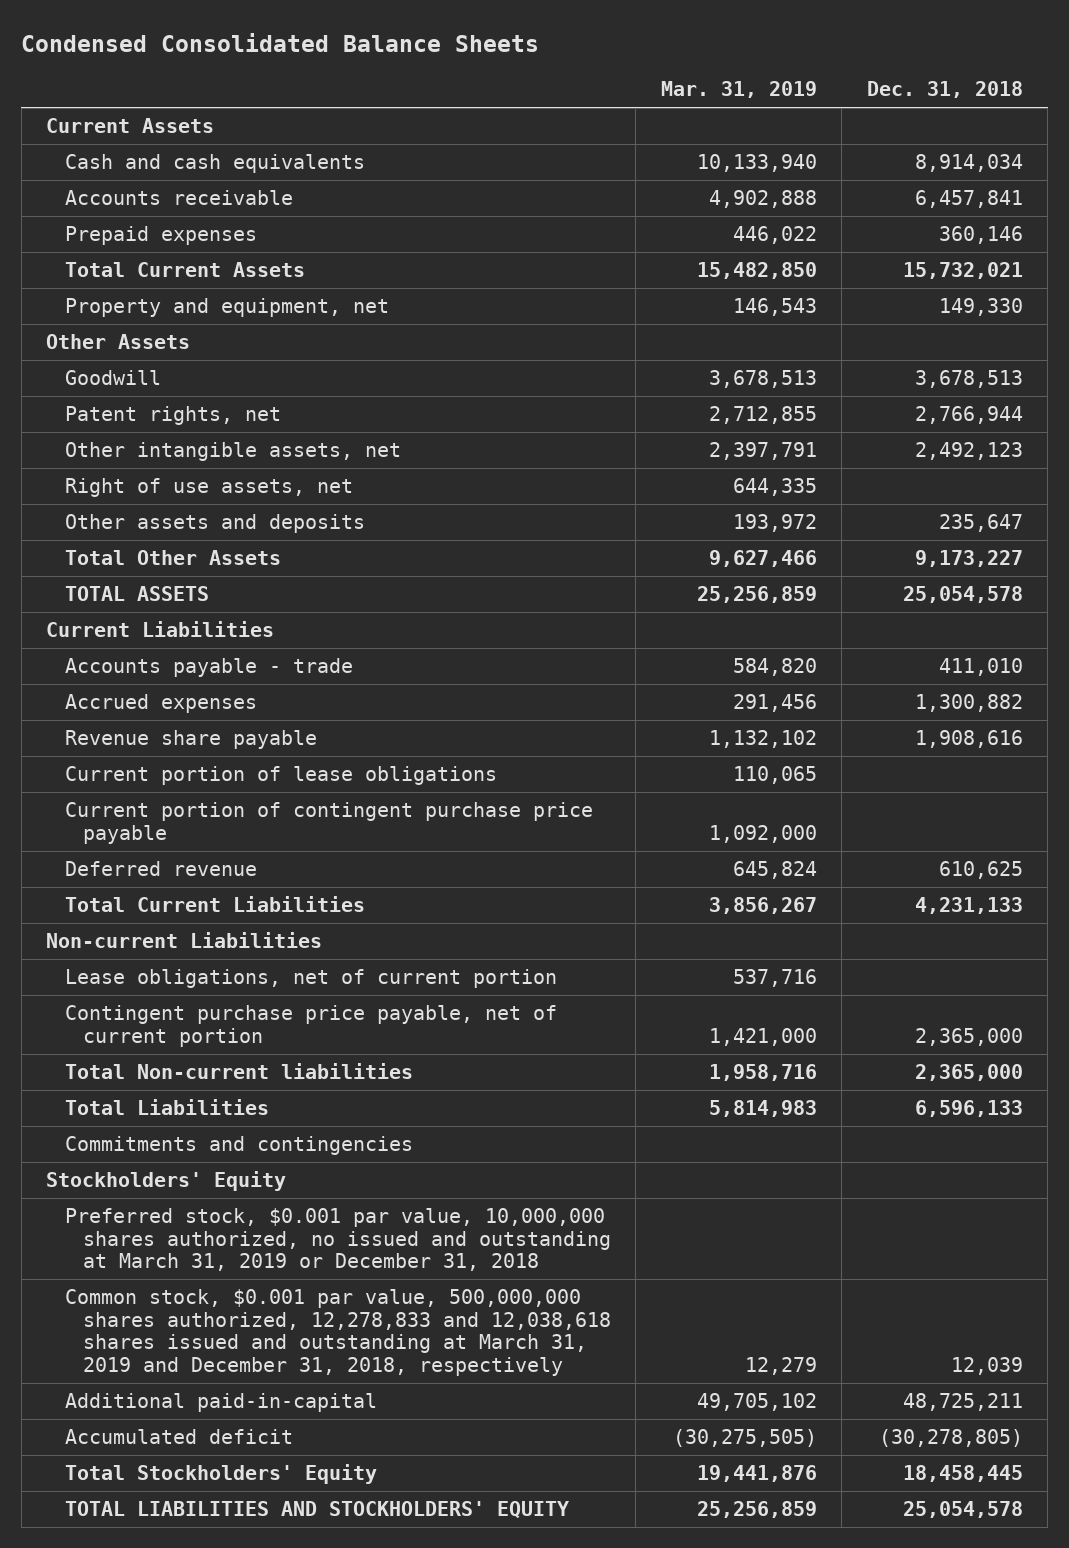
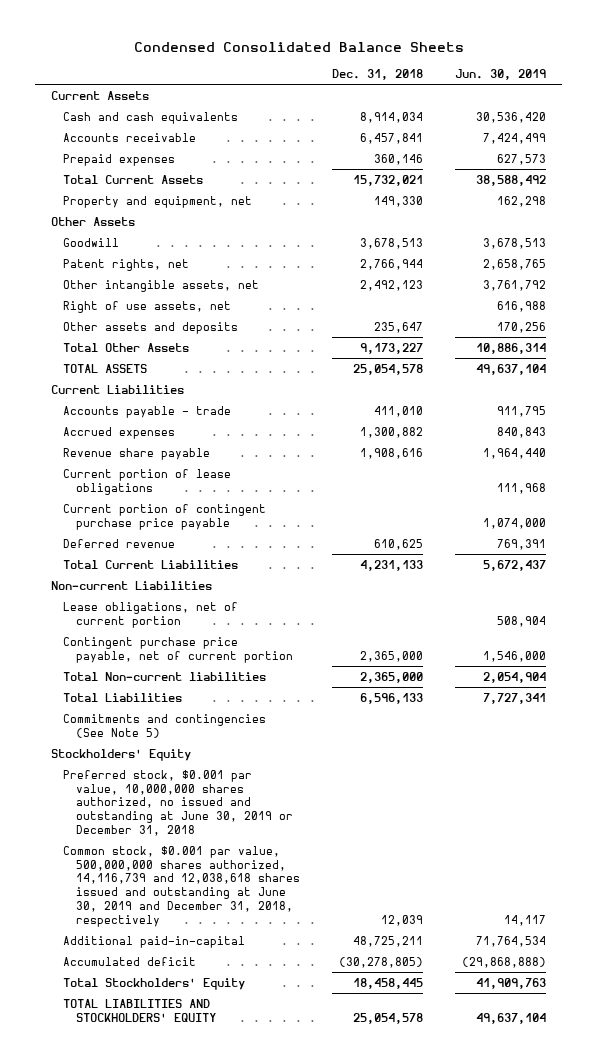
- | Mar. 31, 2019 | Dec. 31, 2018
+ | Dec. 31, 2018 | Jun. 30, 2019
- Commitments and contingencies
+ Commitments and contingencies (See Note 5)
- Preferred stock, $0.001 par value, 10,000,000 shares authorized, no issued and outstanding at March 31, 2019 or December 31, 2018
- Common stock, $0.001 par value, 500,000,000 shares authorized, 12,278,833 and 12,038,618 shares issued and outstanding at March 31, 2019 and December 31, 2018, respectively | 12,279 | 12,039
+ Preferred stock, $0.001 par value, 10,000,000 shares authorized, no issued and outstanding at June 30, 2019 or December 31, 2018
+ Common stock, $0.001 par value, 500,000,000 shares authorized, 14,116,739 and 12,038,618 shares issued and outstanding at June 30, 2019 and December 31, 2018, respectively | 12,039 | 14,117

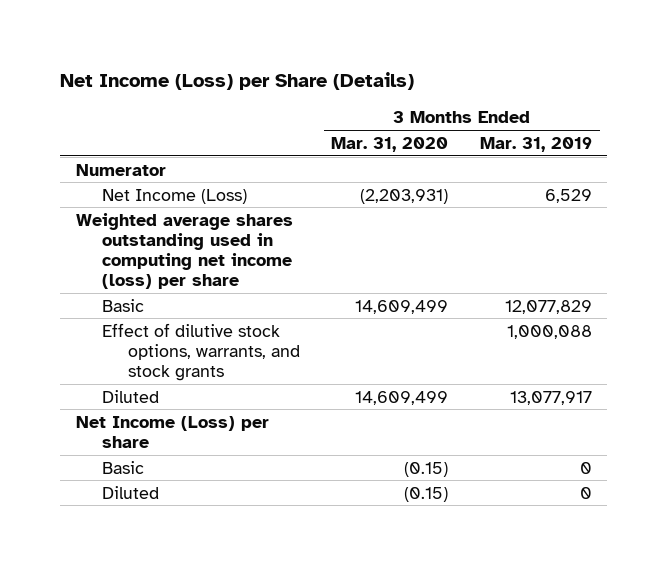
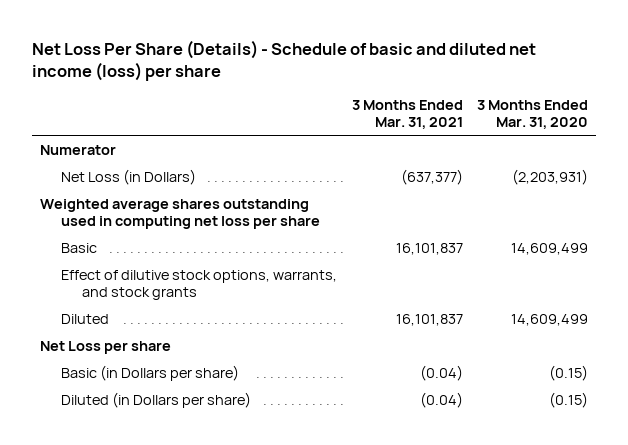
- Net Income (Loss) per Share (Details)
+ Net Loss Per Share (Details) - Schedule of basic and diluted net income (loss) per share
- | 3 Months Ended Mar. 31, 2020 | 3 Months Ended Mar. 31, 2019
+ | 3 Months Ended Mar. 31, 2021 | 3 Months Ended Mar. 31, 2020
- Net Income (Loss) | (2,203,931) | 6,529
- Weighted average shares outstanding used in computing net income (loss) per share
+ Net Loss (in Dollars) | (637,377) | (2,203,931)
+ Weighted average shares outstanding used in computing net loss per share
- Net Income (Loss) per share
- Basic | (0.15) | 0
- Diluted | (0.15) | 0
+ Net Loss per share
+ Basic (in Dollars per share) | (0.04) | (0.15)
+ Diluted (in Dollars per share) | (0.04) | (0.15)

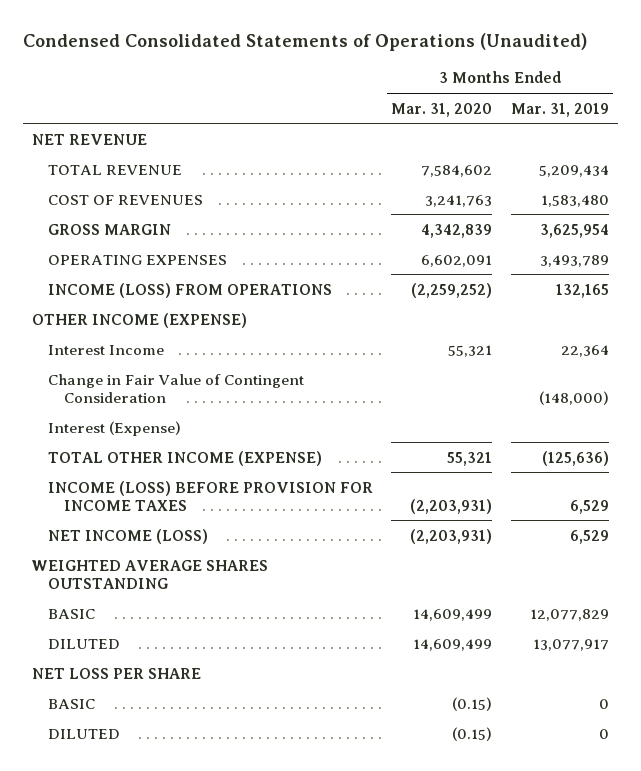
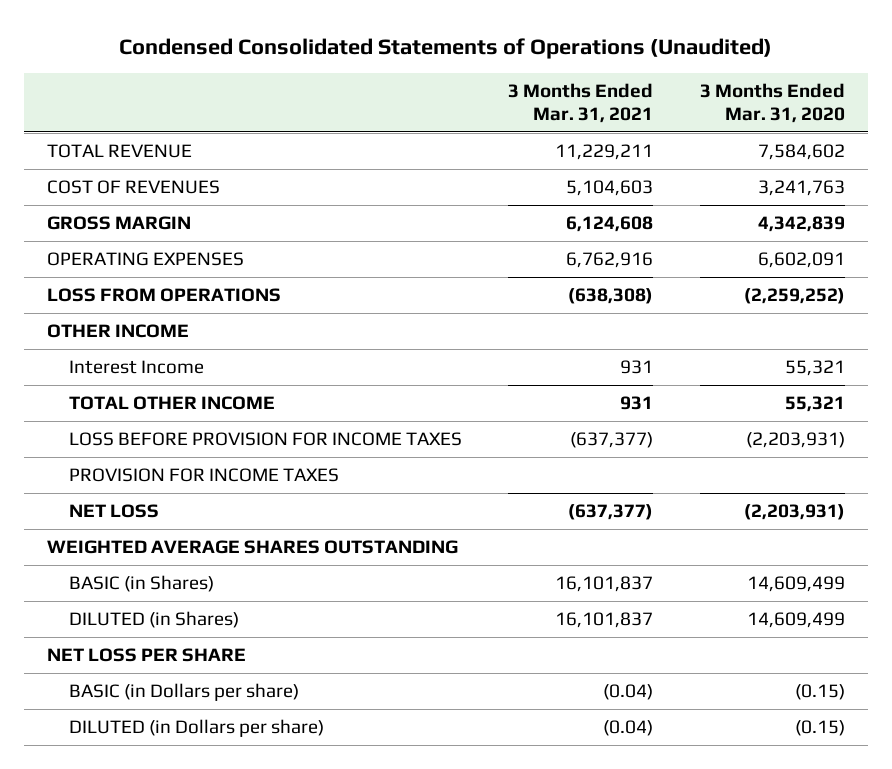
- | 3 Months Ended Mar. 31, 2020 | 3 Months Ended Mar. 31, 2019
+ | 3 Months Ended Mar. 31, 2021 | 3 Months Ended Mar. 31, 2020
- NET REVENUE
- INCOME (LOSS) FROM OPERATIONS | (2,259,252) | 132,165
- OTHER INCOME (EXPENSE)
+ LOSS FROM OPERATIONS | (638,308) | (2,259,252)
+ OTHER INCOME
- Change in Fair Value of Contingent Consideration | | (148,000)
- Interest (Expense)
- TOTAL OTHER INCOME (EXPENSE) | 55,321 | (125,636)
- INCOME (LOSS) BEFORE PROVISION FOR INCOME TAXES | (2,203,931) | 6,529
- NET INCOME (LOSS) | (2,203,931) | 6,529
+ TOTAL OTHER INCOME | 931 | 55,321
+ LOSS BEFORE PROVISION FOR INCOME TAXES | (637,377) | (2,203,931)
+ PROVISION FOR INCOME TAXES
+ NET LOSS | (637,377) | (2,203,931)
- BASIC | 14,609,499 | 12,077,829
- DILUTED | 14,609,499 | 13,077,917
+ BASIC (in Shares) | 16,101,837 | 14,609,499
+ DILUTED (in Shares) | 16,101,837 | 14,609,499
- BASIC | (0.15) | 0
- DILUTED | (0.15) | 0
+ BASIC (in Dollars per share) | (0.04) | (0.15)
+ DILUTED (in Dollars per share) | (0.04) | (0.15)

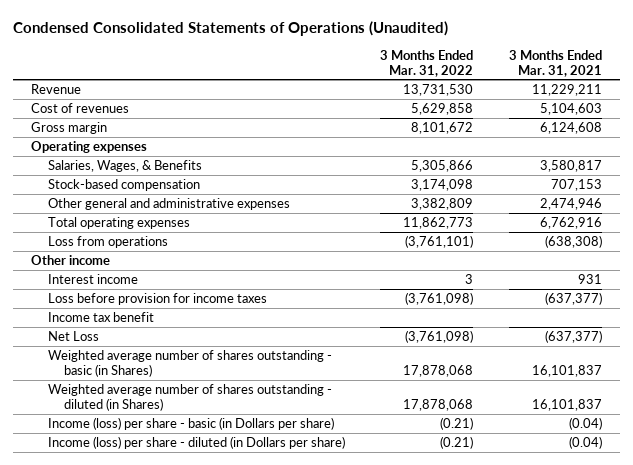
- | 3 Months Ended Mar. 31, 2021 | 3 Months Ended Mar. 31, 2020
+ | 3 Months Ended Mar. 31, 2022 | 3 Months Ended Mar. 31, 2021
- TOTAL REVENUE | 11,229,211 | 7,584,602
- COST OF REVENUES | 5,104,603 | 3,241,763
- GROSS MARGIN | 6,124,608 | 4,342,839
- OPERATING EXPENSES | 6,762,916 | 6,602,091
- LOSS FROM OPERATIONS | (638,308) | (2,259,252)
- OTHER INCOME
- Interest Income | 931 | 55,321
- TOTAL OTHER INCOME | 931 | 55,321
- LOSS BEFORE PROVISION FOR INCOME TAXES | (637,377) | (2,203,931)
- PROVISION FOR INCOME TAXES
- NET LOSS | (637,377) | (2,203,931)
- WEIGHTED AVERAGE SHARES OUTSTANDING
- BASIC (in Shares) | 16,101,837 | 14,609,499
- DILUTED (in Shares) | 16,101,837 | 14,609,499
- NET LOSS PER SHARE
- BASIC (in Dollars per share) | (0.04) | (0.15)
- DILUTED (in Dollars per share) | (0.04) | (0.15)
+ Revenue | 13,731,530 | 11,229,211
+ Cost of revenues | 5,629,858 | 5,104,603
+ Gross margin | 8,101,672 | 6,124,608
+ Operating expenses
+ Salaries, Wages, & Benefits | 5,305,866 | 3,580,817
+ Stock-based compensation | 3,174,098 | 707,153
+ Other general and administrative expenses | 3,382,809 | 2,474,946
+ Total operating expenses | 11,862,773 | 6,762,916
+ Loss from operations | (3,761,101) | (638,308)
+ Other income
+ Interest income | 3 | 931
+ Loss before provision for income taxes | (3,761,098) | (637,377)
+ Income tax benefit
+ Net Loss | (3,761,098) | (637,377)
+ Weighted average number of shares outstanding - basic (in Shares) | 17,878,068 | 16,101,837
+ Weighted average number of shares outstanding - diluted (in Shares) | 17,878,068 | 16,101,837
+ Income (loss) per share - basic (in Dollars per share) | (0.21) | (0.04)
+ Income (loss) per share - diluted (in Dollars per share) | (0.21) | (0.04)

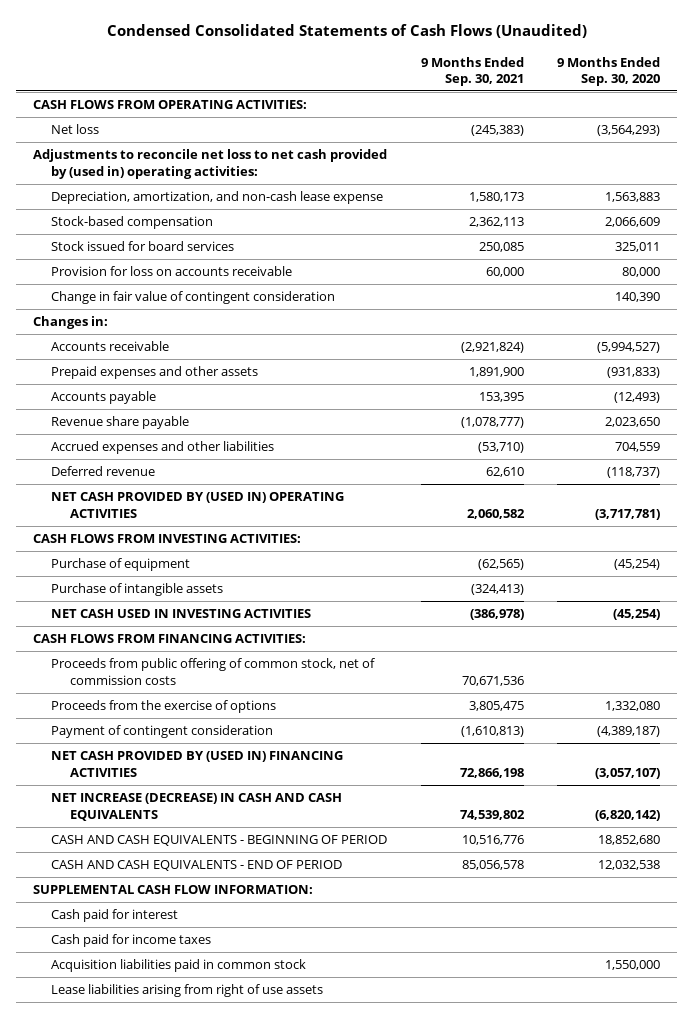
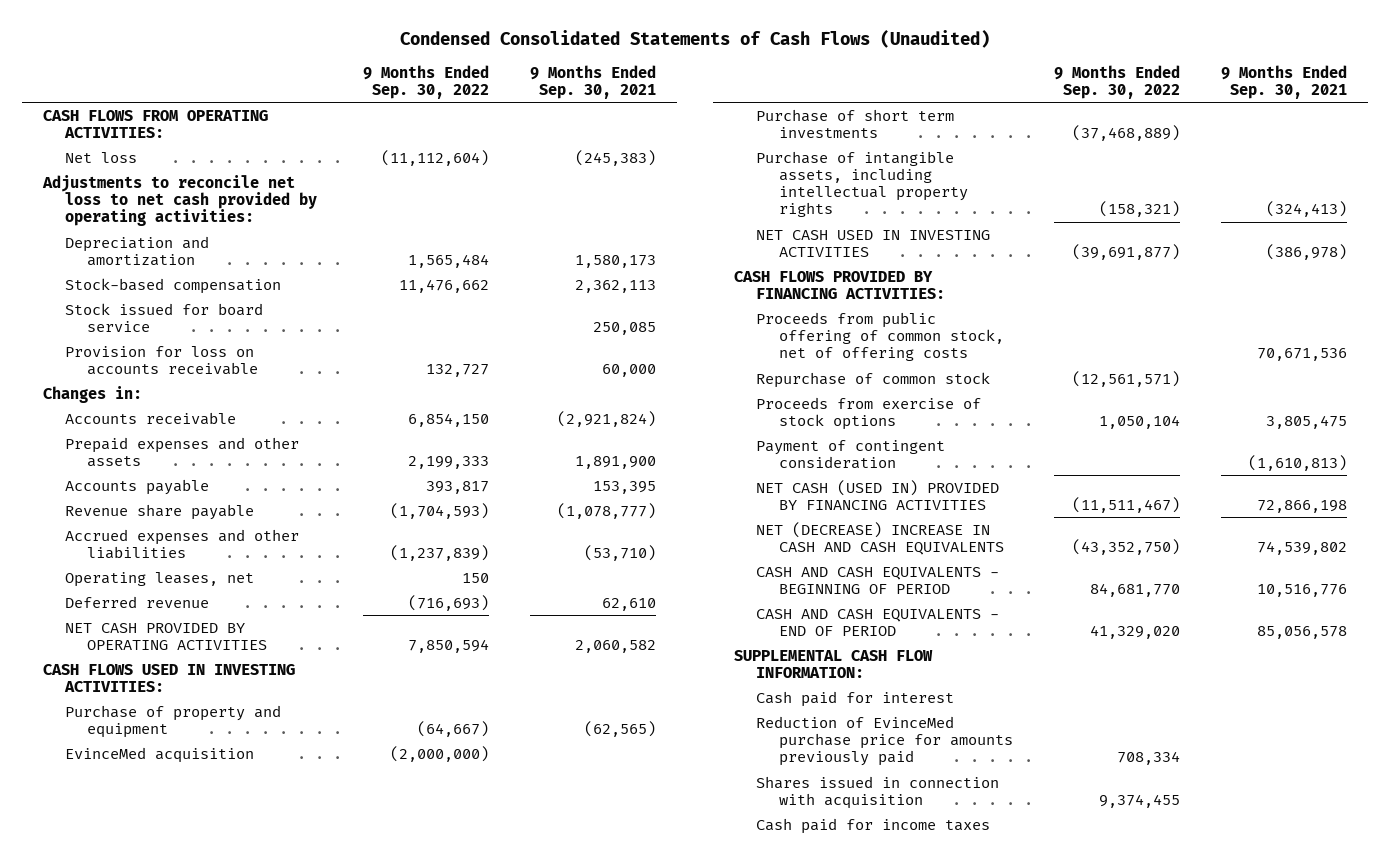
- | 9 Months Ended Sep. 30, 2021 | 9 Months Ended Sep. 30, 2020
+ | 9 Months Ended Sep. 30, 2022 | 9 Months Ended Sep. 30, 2021
- Adjustments to reconcile net loss to net cash provided by (used in) operating activities:
- Depreciation, amortization, and non-cash lease expense | 1,580,173 | 1,563,883
+ Adjustments to reconcile net loss to net cash provided by operating activities:
+ Depreciation and amortization | 1,565,484 | 1,580,173
- Stock issued for board services | 250,085 | 325,011
+ Stock issued for board service | | 250,085
- Change in fair value of contingent consideration | | 140,390
+ Operating leases, net | 150 |
- NET CASH PROVIDED BY (USED IN) OPERATING ACTIVITIES | 2,060,582 | (3,717,781)
- CASH FLOWS FROM INVESTING ACTIVITIES:
- Purchase of equipment | (62,565) | (45,254)
- Purchase of intangible assets | (324,413) |
+ NET CASH PROVIDED BY OPERATING ACTIVITIES | 7,850,594 | 2,060,582
+ CASH FLOWS USED IN INVESTING ACTIVITIES:
+ Purchase of property and equipment | (64,667) | (62,565)
+ EvinceMed acquisition | (2,000,000) |
+ Purchase of short term investments | (37,468,889) |
+ Purchase of intangible assets, including intellectual property rights | (158,321) | (324,413)
- CASH FLOWS FROM FINANCING ACTIVITIES:
- Proceeds from public offering of common stock, net of commission costs | 70,671,536 |
- Proceeds from the exercise of options | 3,805,475 | 1,332,080
+ CASH FLOWS PROVIDED BY FINANCING ACTIVITIES:
+ Proceeds from public offering of common stock, net of offering costs | | 70,671,536
+ Repurchase of common stock | (12,561,571) |
+ Proceeds from exercise of stock options | 1,050,104 | 3,805,475
- NET CASH PROVIDED BY (USED IN) FINANCING ACTIVITIES | 72,866,198 | (3,057,107)
- NET INCREASE (DECREASE) IN CASH AND CASH EQUIVALENTS | 74,539,802 | (6,820,142)
+ NET CASH (USED IN) PROVIDED BY FINANCING ACTIVITIES | (11,511,467) | 72,866,198
+ NET (DECREASE) INCREASE IN CASH AND CASH EQUIVALENTS | (43,352,750) | 74,539,802
+ Reduction of EvinceMed purchase price for amounts previously paid | 708,334 |
+ Shares issued in connection with acquisition | 9,374,455 |
- Acquisition liabilities paid in common stock | | 1,550,000
- Lease liabilities arising from right of use assets

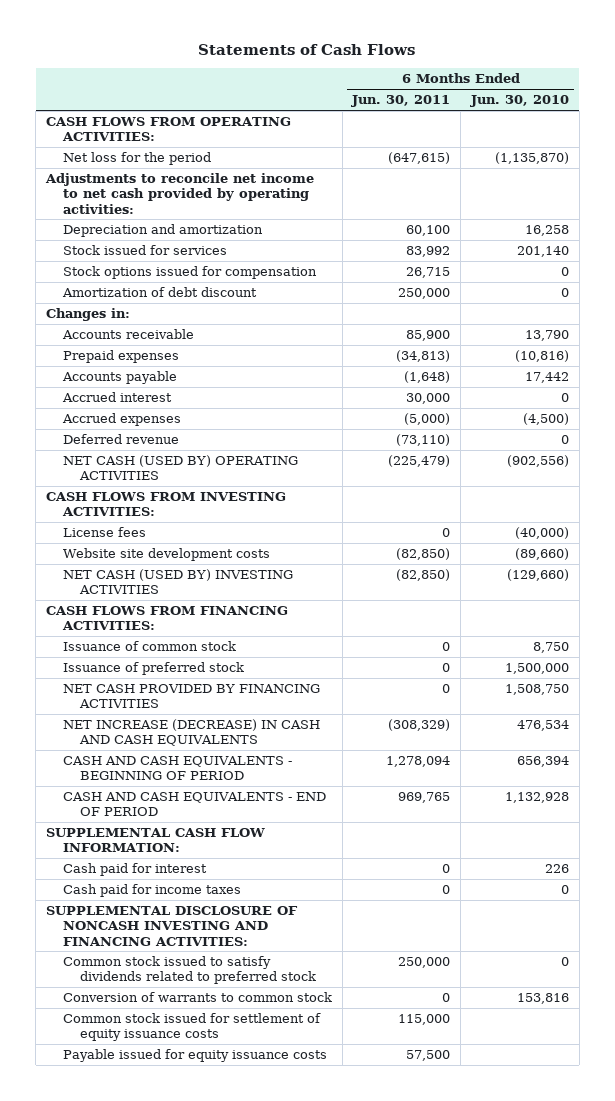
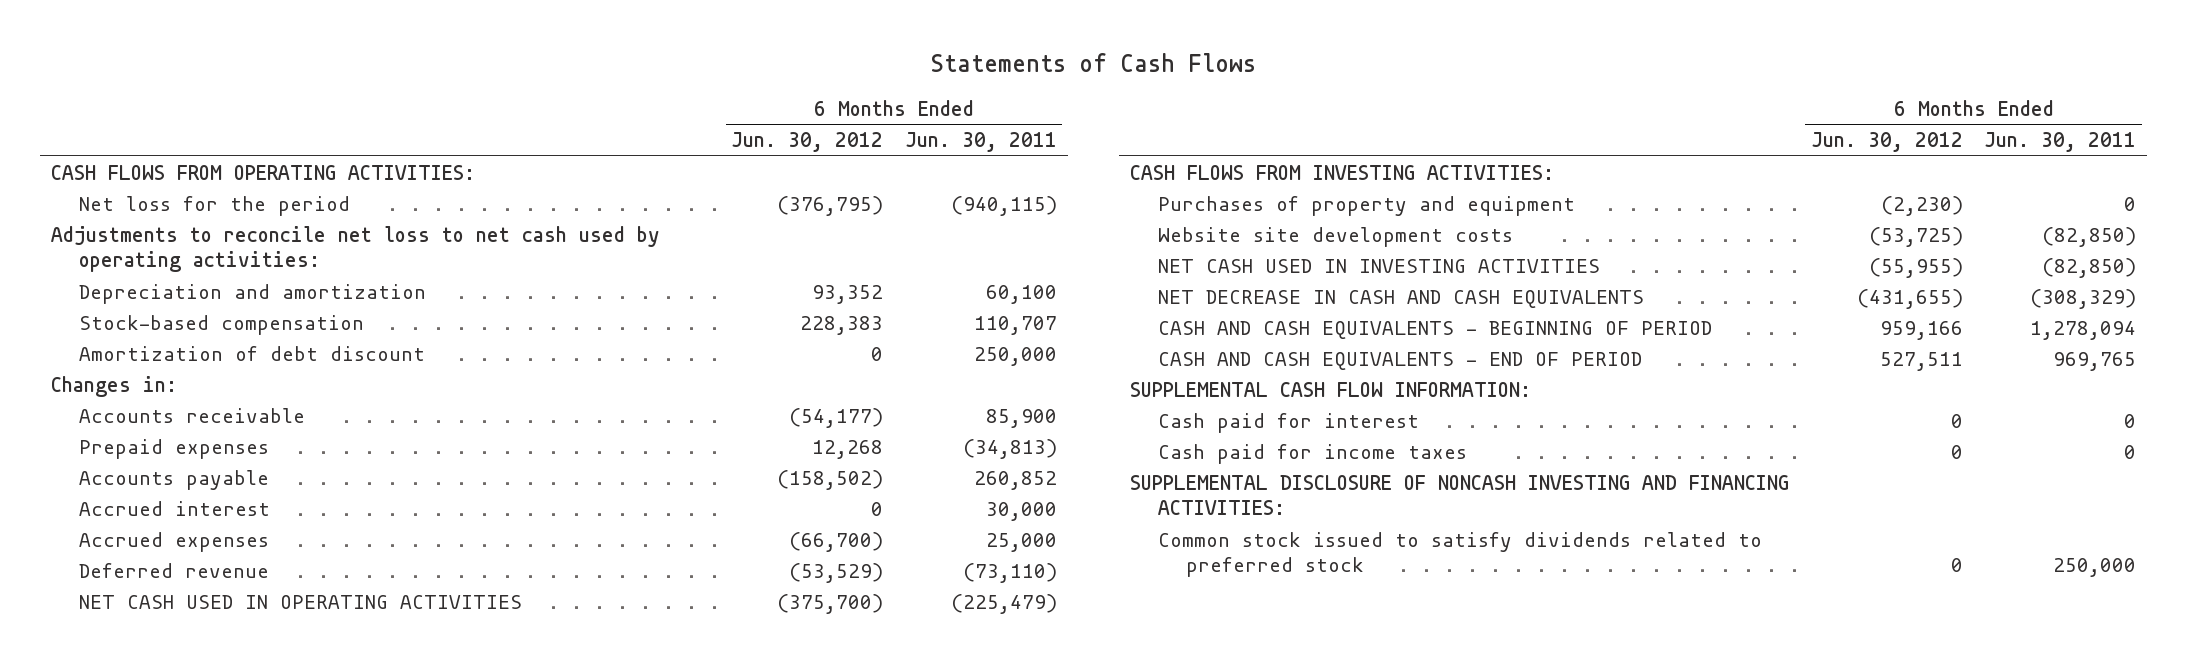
- | 6 Months Ended Jun. 30, 2011 | 6 Months Ended Jun. 30, 2010
+ | 6 Months Ended Jun. 30, 2012 | 6 Months Ended Jun. 30, 2011
- Net loss for the period | (647,615) | (1,135,870)
- Adjustments to reconcile net income to net cash provided by operating activities:
+ Net loss for the period | (376,795) | (940,115)
+ Adjustments to reconcile net loss to net cash used by operating activities:
- Stock issued for services | 83,992 | 201,140
- Stock options issued for compensation | 26,715 | 0
+ Stock-based compensation | 228,383 | 110,707
- Accounts payable | (1,648) | 17,442
+ Accounts payable | (158,502) | 260,852
- Accrued expenses | (5,000) | (4,500)
+ Accrued expenses | (66,700) | 25,000
- NET CASH (USED BY) OPERATING ACTIVITIES | (225,479) | (902,556)
+ NET CASH USED IN OPERATING ACTIVITIES | (375,700) | (225,479)
- License fees | 0 | (40,000)
+ Purchases of property and equipment | (2,230) | 0
- NET CASH (USED BY) INVESTING ACTIVITIES | (82,850) | (129,660)
- CASH FLOWS FROM FINANCING ACTIVITIES:
- Issuance of common stock | 0 | 8,750
- Issuance of preferred stock | 0 | 1,500,000
- NET CASH PROVIDED BY FINANCING ACTIVITIES | 0 | 1,508,750
- NET INCREASE (DECREASE) IN CASH AND CASH EQUIVALENTS | (308,329) | 476,534
+ NET CASH USED IN INVESTING ACTIVITIES | (55,955) | (82,850)
+ NET DECREASE IN CASH AND CASH EQUIVALENTS | (431,655) | (308,329)
- Conversion of warrants to common stock | 0 | 153,816
- Common stock issued for settlement of equity issuance costs | 115,000 |
- Payable issued for equity issuance costs | 57,500 |

